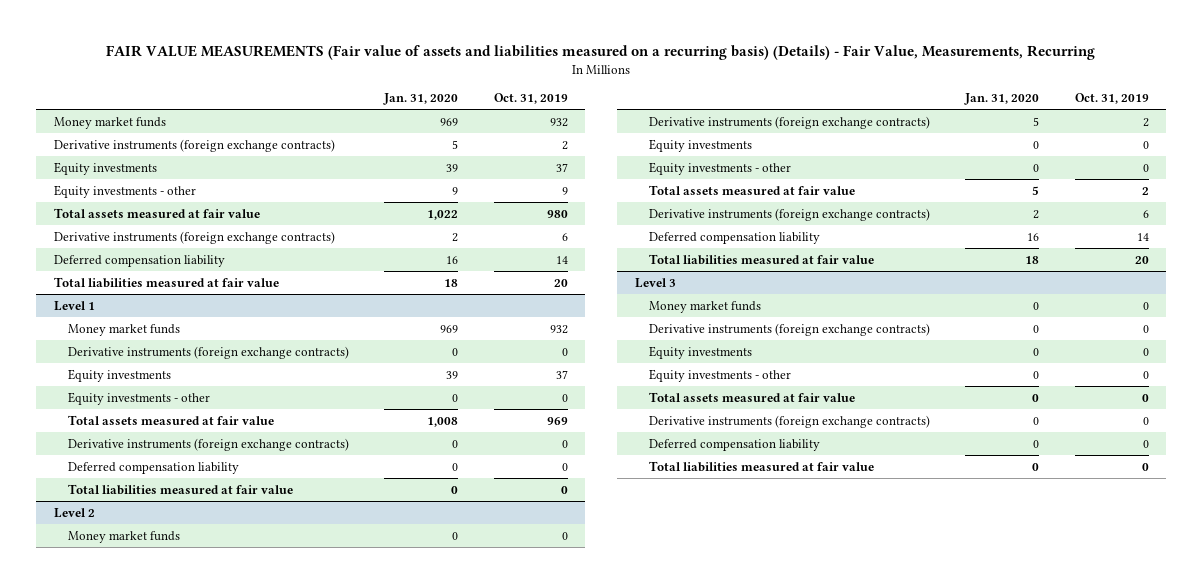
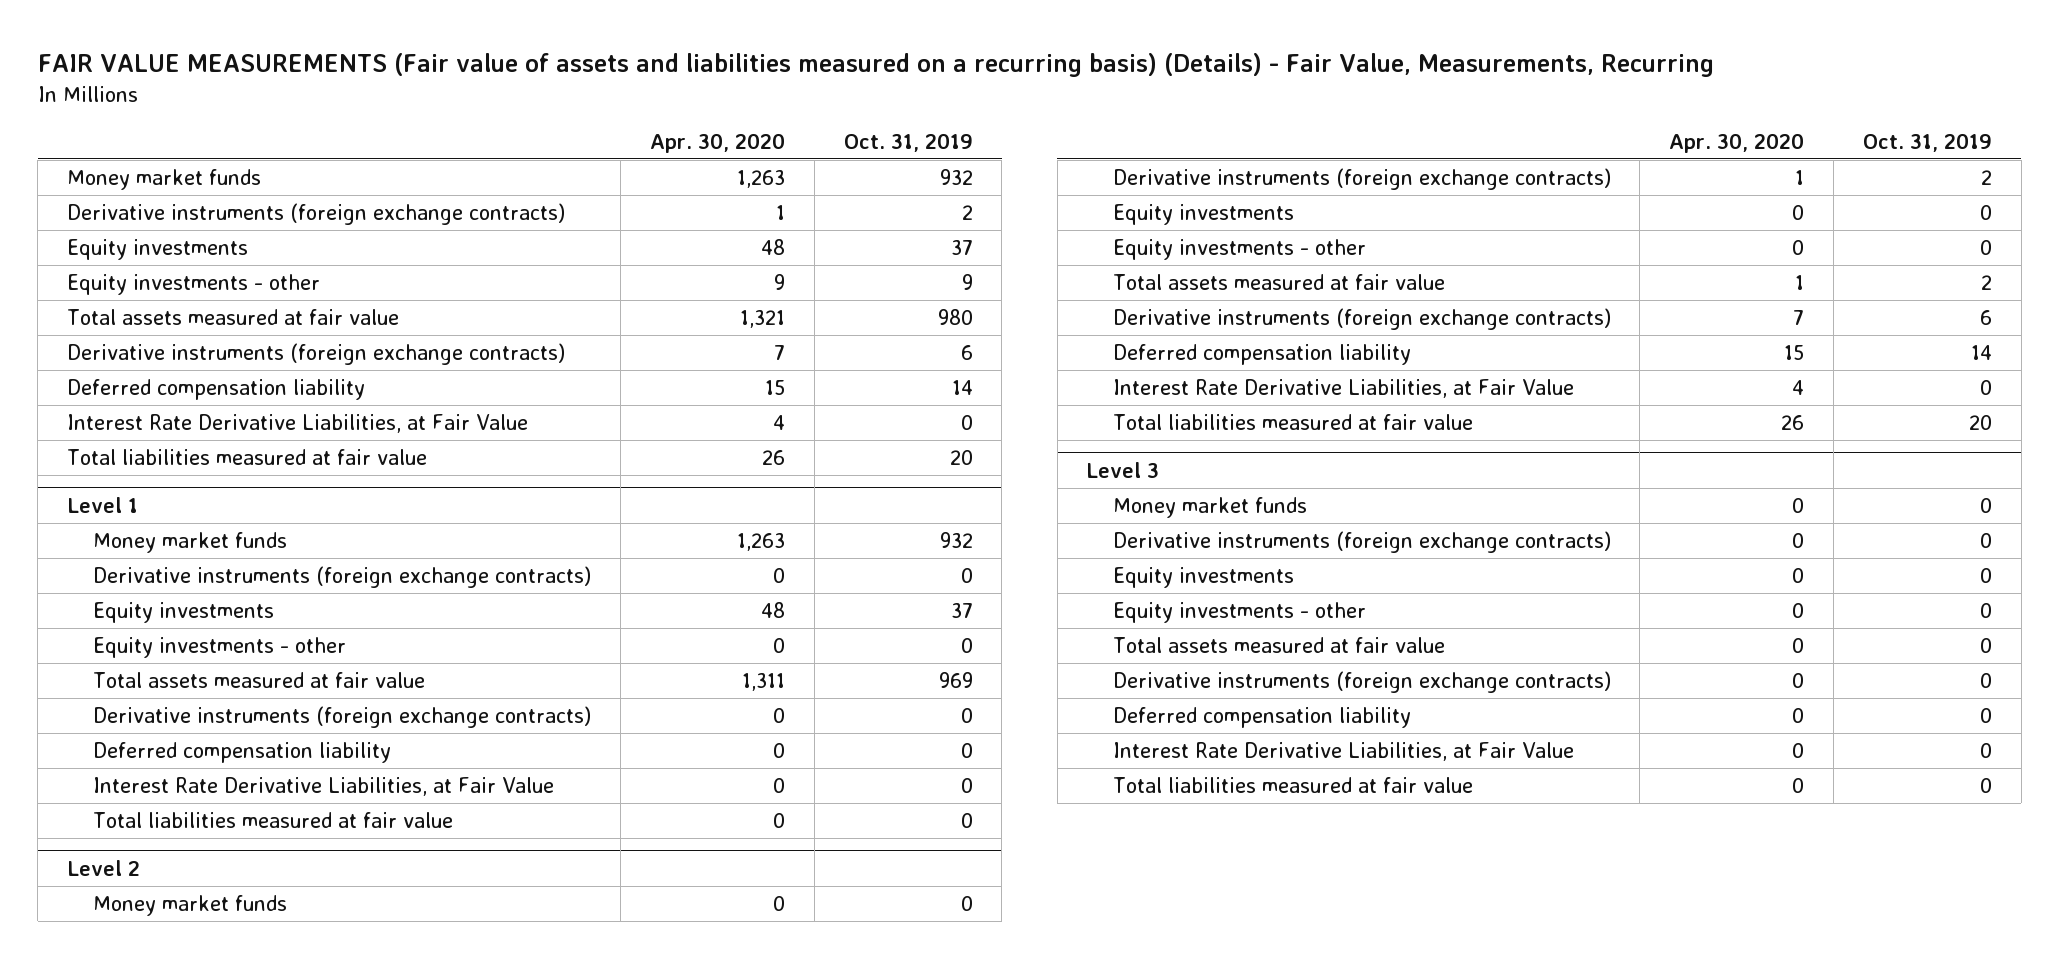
- | Jan. 31, 2020 | Oct. 31, 2019
+ | Apr. 30, 2020 | Oct. 31, 2019
+ Interest Rate Derivative Liabilities, at Fair Value | 4 | 0
@ Level 1
+ Interest Rate Derivative Liabilities, at Fair Value | 0 | 0
@ Level 2
+ Interest Rate Derivative Liabilities, at Fair Value | 4 | 0
@ Level 3
+ Interest Rate Derivative Liabilities, at Fair Value | 0 | 0

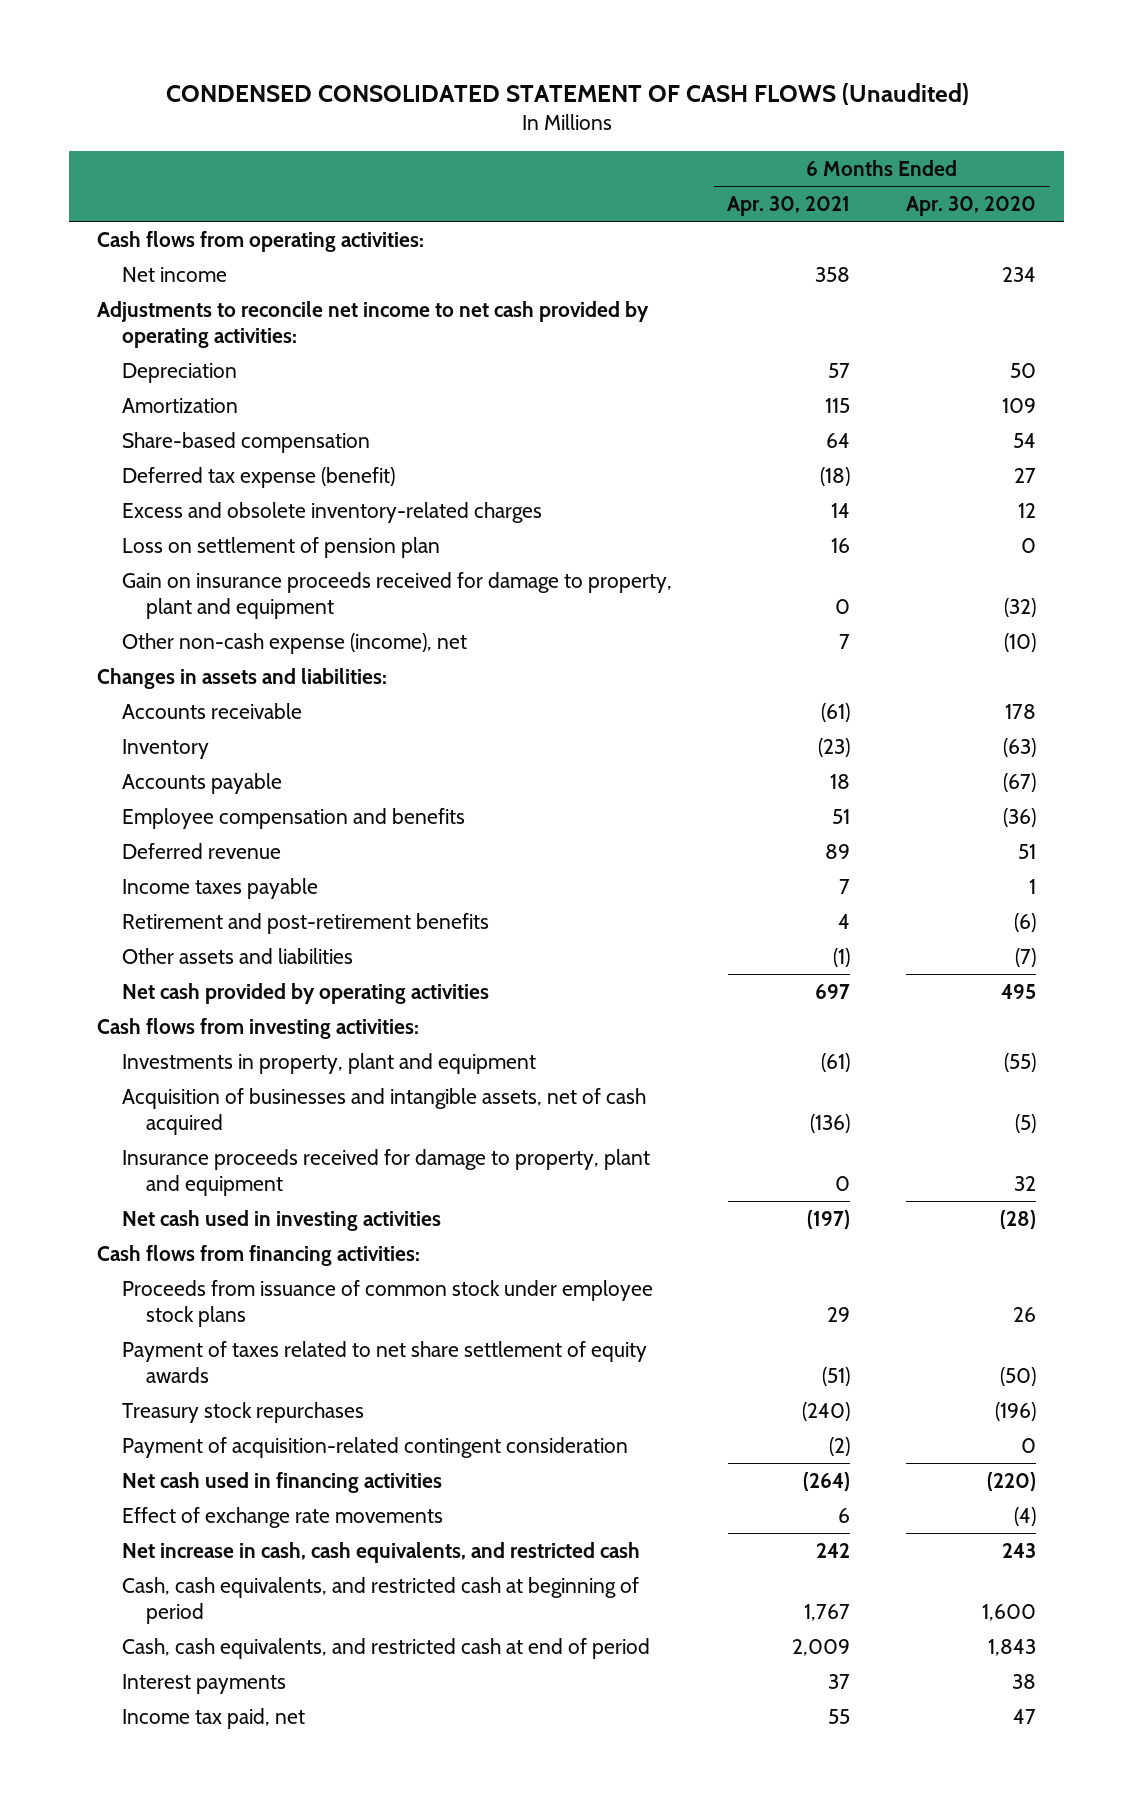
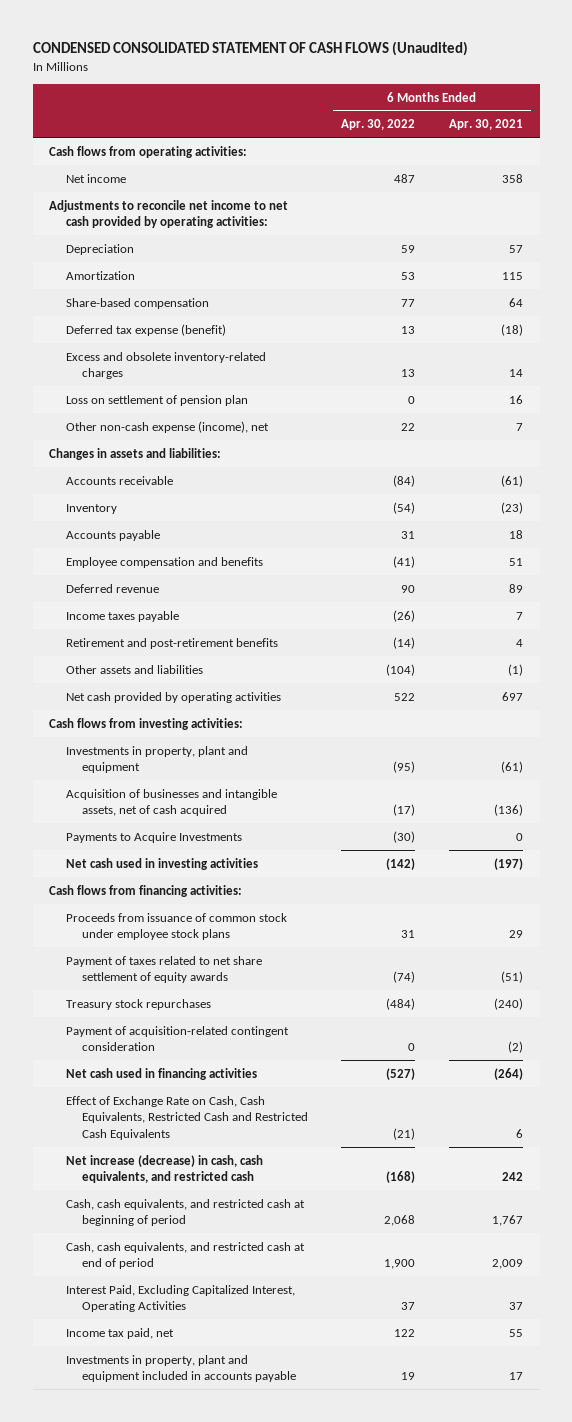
- | 6 Months Ended Apr. 30, 2021 | 6 Months Ended Apr. 30, 2020
+ | 6 Months Ended Apr. 30, 2022 | 6 Months Ended Apr. 30, 2021
- Gain on insurance proceeds received for damage to property, plant and equipment | 0 | (32)
- Insurance proceeds received for damage to property, plant and equipment | 0 | 32
+ Payments to Acquire Investments | (30) | 0
- Effect of exchange rate movements | 6 | (4)
- Net increase in cash, cash equivalents, and restricted cash | 242 | 243
+ Effect of Exchange Rate on Cash, Cash Equivalents, Restricted Cash and Restricted Cash Equivalents | (21) | 6
+ Net increase (decrease) in cash, cash equivalents, and restricted cash | (168) | 242
- Interest payments | 37 | 38
+ Interest Paid, Excluding Capitalized Interest, Operating Activities | 37 | 37
+ Investments in property, plant and equipment included in accounts payable | 19 | 17

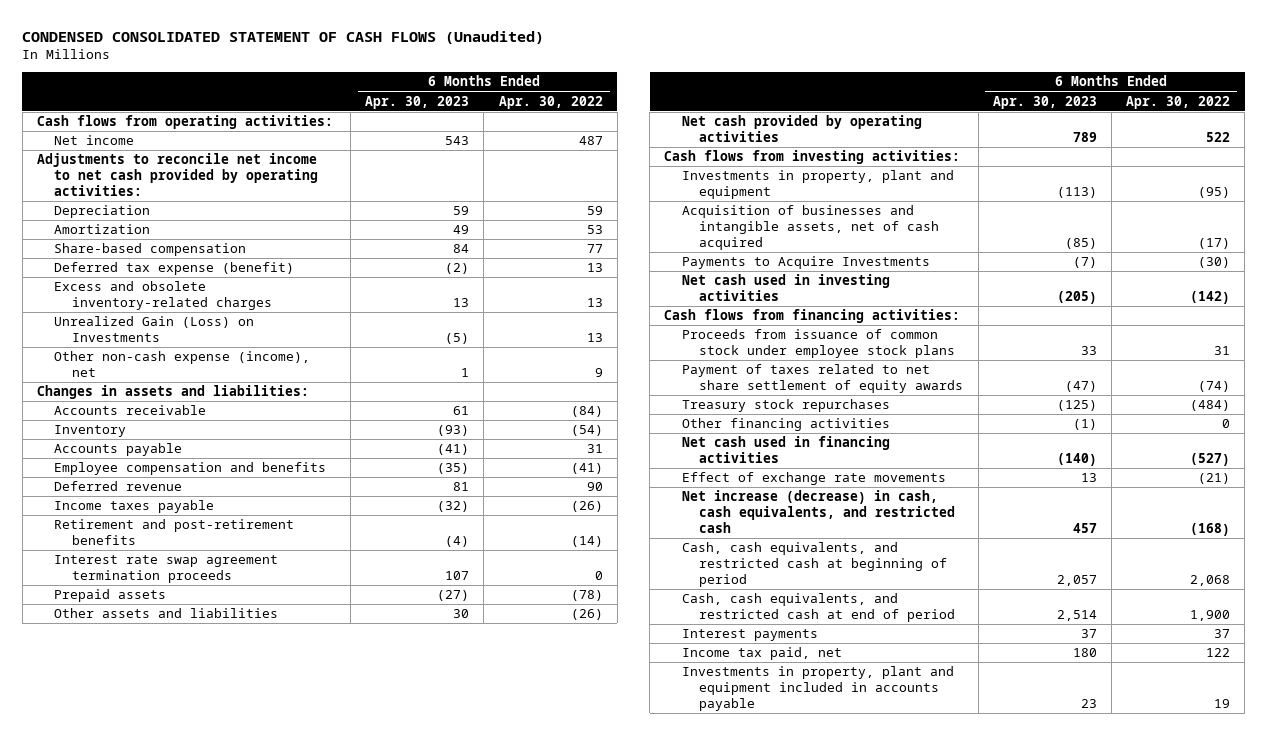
- | 6 Months Ended Apr. 30, 2022 | 6 Months Ended Apr. 30, 2021
+ | 6 Months Ended Apr. 30, 2023 | 6 Months Ended Apr. 30, 2022
- Loss on settlement of pension plan | 0 | 16
- Other non-cash expense (income), net | 22 | 7
+ Unrealized Gain (Loss) on Investments | (5) | 13
+ Other non-cash expense (income), net | 1 | 9
- Other assets and liabilities | (104) | (1)
+ Interest rate swap agreement termination proceeds | 107 | 0
+ Prepaid assets | (27) | (78)
+ Other assets and liabilities | 30 | (26)
- Payment of acquisition-related contingent consideration | 0 | (2)
+ Other financing activities | (1) | 0
- Effect of Exchange Rate on Cash, Cash Equivalents, Restricted Cash and Restricted Cash Equivalents | (21) | 6
+ Effect of exchange rate movements | 13 | (21)
- Interest Paid, Excluding Capitalized Interest, Operating Activities | 37 | 37
+ Interest payments | 37 | 37

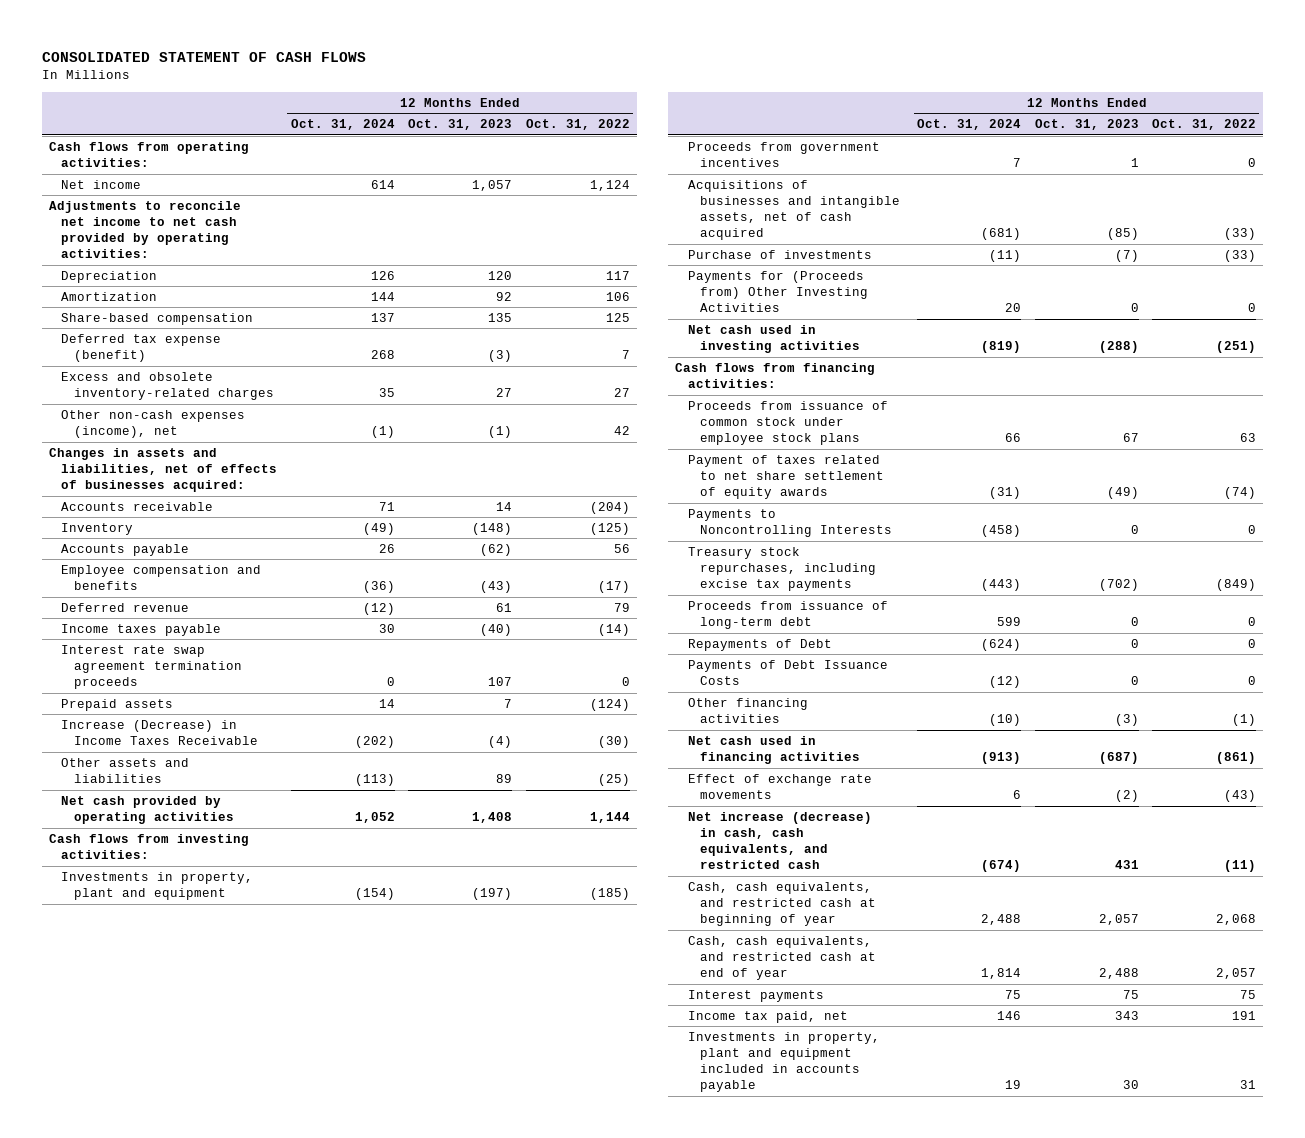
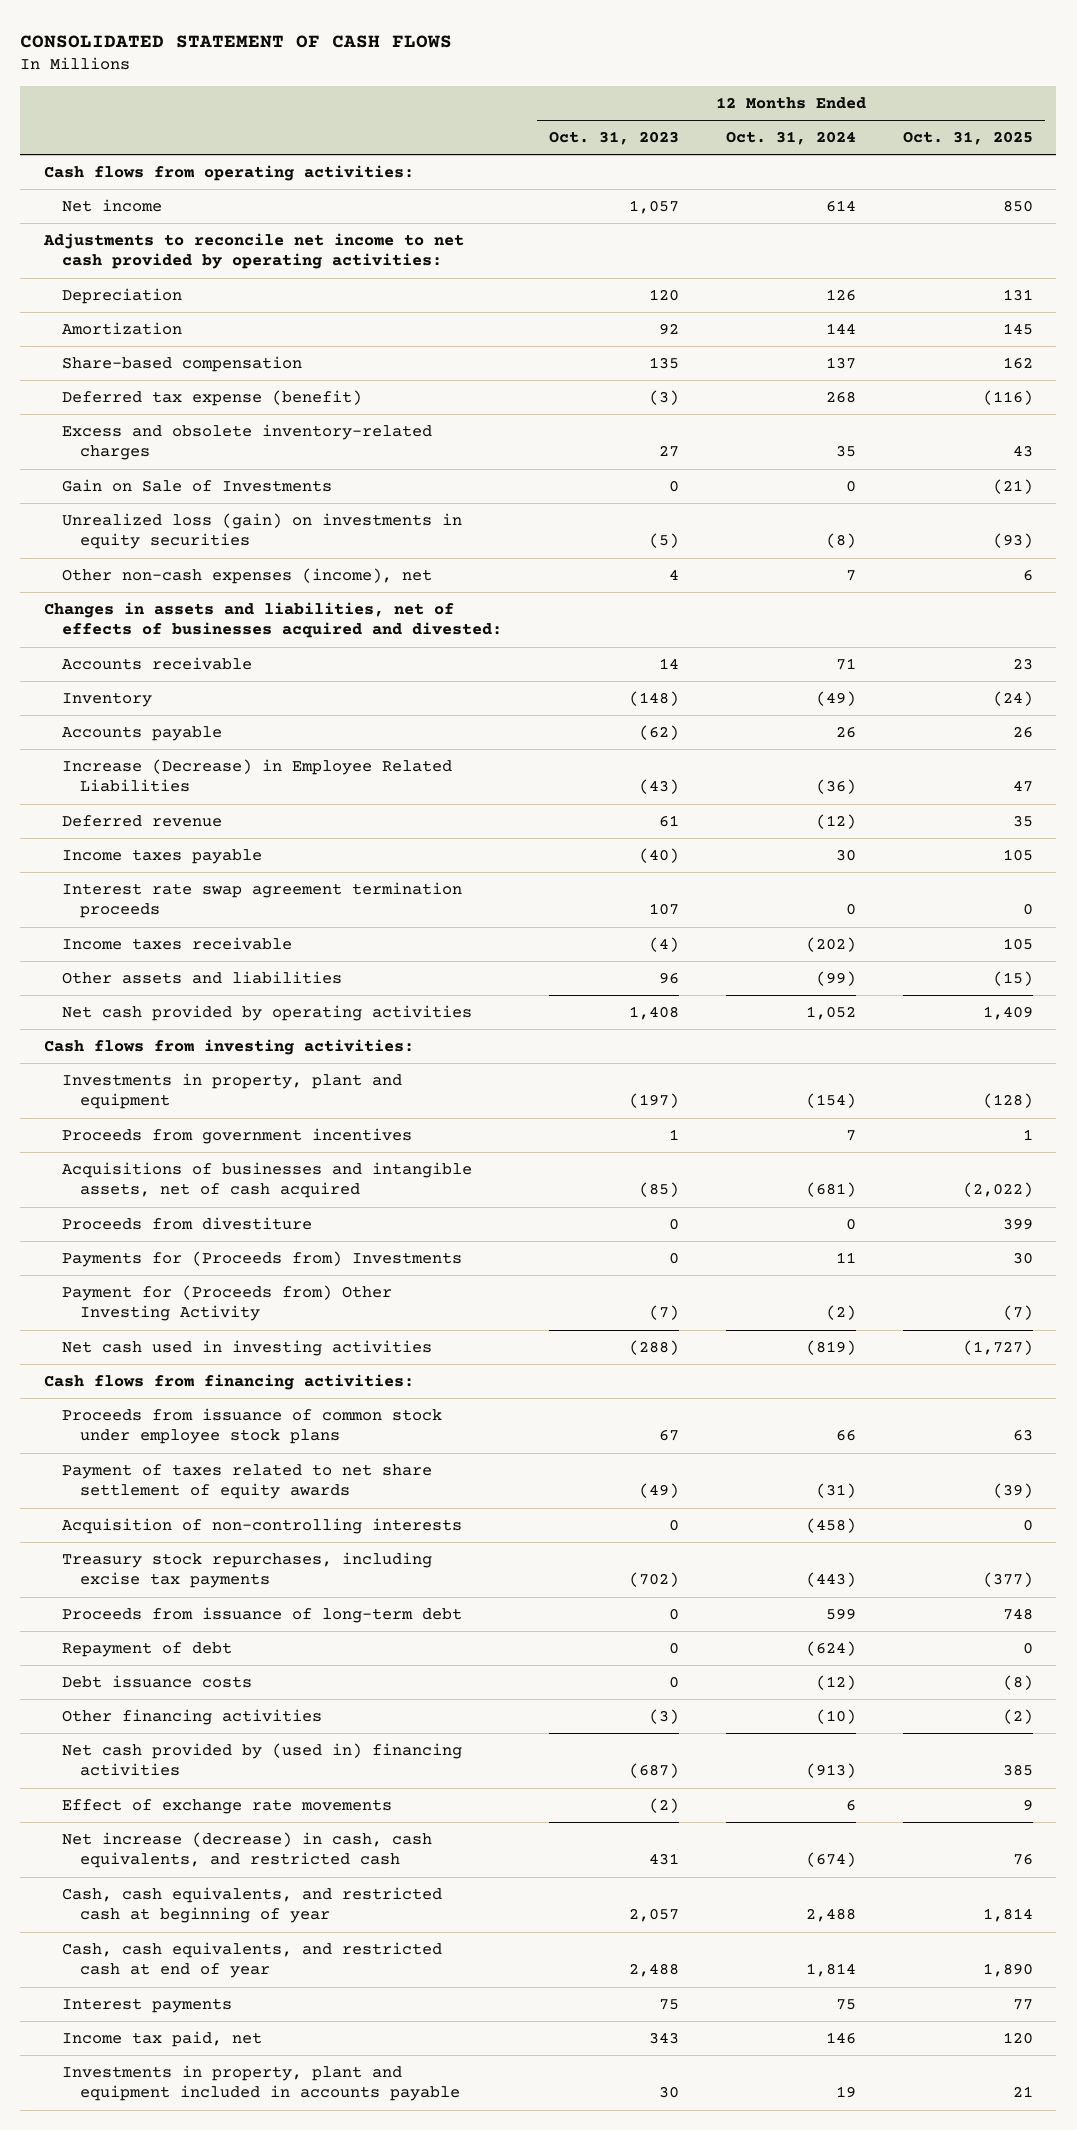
- | 12 Months Ended Oct. 31, 2024 | 12 Months Ended Oct. 31, 2023 | 12 Months Ended Oct. 31, 2022
+ | 12 Months Ended Oct. 31, 2023 | 12 Months Ended Oct. 31, 2024 | 12 Months Ended Oct. 31, 2025
- Other non-cash expenses (income), net | (1) | (1) | 42
- Changes in assets and liabilities, net of effects of businesses acquired:
+ Gain on Sale of Investments | 0 | 0 | (21)
+ Unrealized loss (gain) on investments in equity securities | (5) | (8) | (93)
+ Other non-cash expenses (income), net | 4 | 7 | 6
+ Changes in assets and liabilities, net of effects of businesses acquired and divested:
- Employee compensation and benefits | (36) | (43) | (17)
+ Increase (Decrease) in Employee Related Liabilities | (43) | (36) | 47
- Prepaid assets | 14 | 7 | (124)
- Increase (Decrease) in Income Taxes Receivable | (202) | (4) | (30)
- Other assets and liabilities | (113) | 89 | (25)
+ Income taxes receivable | (4) | (202) | 105
+ Other assets and liabilities | 96 | (99) | (15)
- Purchase of investments | (11) | (7) | (33)
- Payments for (Proceeds from) Other Investing Activities | 20 | 0 | 0
+ Proceeds from divestiture | 0 | 0 | 399
+ Payments for (Proceeds from) Investments | 0 | 11 | 30
+ Payment for (Proceeds from) Other Investing Activity | (7) | (2) | (7)
- Payments to Noncontrolling Interests | (458) | 0 | 0
+ Acquisition of non-controlling interests | 0 | (458) | 0
- Repayments of Debt | (624) | 0 | 0
- Payments of Debt Issuance Costs | (12) | 0 | 0
+ Repayment of debt | 0 | (624) | 0
+ Debt issuance costs | 0 | (12) | (8)
- Net cash used in financing activities | (913) | (687) | (861)
+ Net cash provided by (used in) financing activities | (687) | (913) | 385

